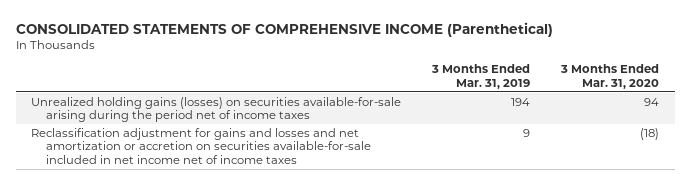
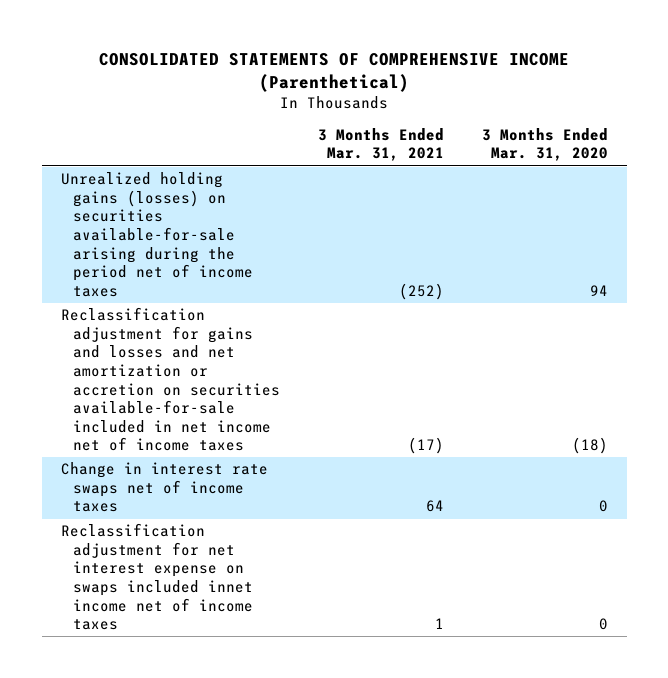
- | 3 Months Ended Mar. 31, 2019 | 3 Months Ended Mar. 31, 2020
+ | 3 Months Ended Mar. 31, 2021 | 3 Months Ended Mar. 31, 2020
+ Change in interest rate swaps net of income taxes | 64 | 0
+ Reclassification adjustment for net interest expense on swaps included innet income net of income taxes | 1 | 0

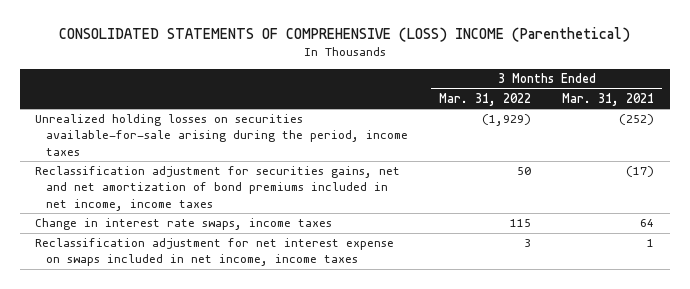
- CONSOLIDATED STATEMENTS OF COMPREHENSIVE INCOME (Parenthetical)
+ CONSOLIDATED STATEMENTS OF COMPREHENSIVE (LOSS) INCOME (Parenthetical)
- | 3 Months Ended Mar. 31, 2021 | 3 Months Ended Mar. 31, 2020
+ | 3 Months Ended Mar. 31, 2022 | 3 Months Ended Mar. 31, 2021
- Unrealized holding gains (losses) on securities available-for-sale arising during the period net of income taxes | (252) | 94
- Reclassification adjustment for gains and losses and net amortization or accretion on securities available-for-sale included in net income net of income taxes | (17) | (18)
- Change in interest rate swaps net of income taxes | 64 | 0
- Reclassification adjustment for net interest expense on swaps included innet income net of income taxes | 1 | 0
+ Unrealized holding losses on securities available-for-sale arising during the period, income taxes | (1,929) | (252)
+ Reclassification adjustment for securities gains, net and net amortization of bond premiums included in net income, income taxes | 50 | (17)
+ Change in interest rate swaps, income taxes | 115 | 64
+ Reclassification adjustment for net interest expense on swaps included in net income, income taxes | 3 | 1

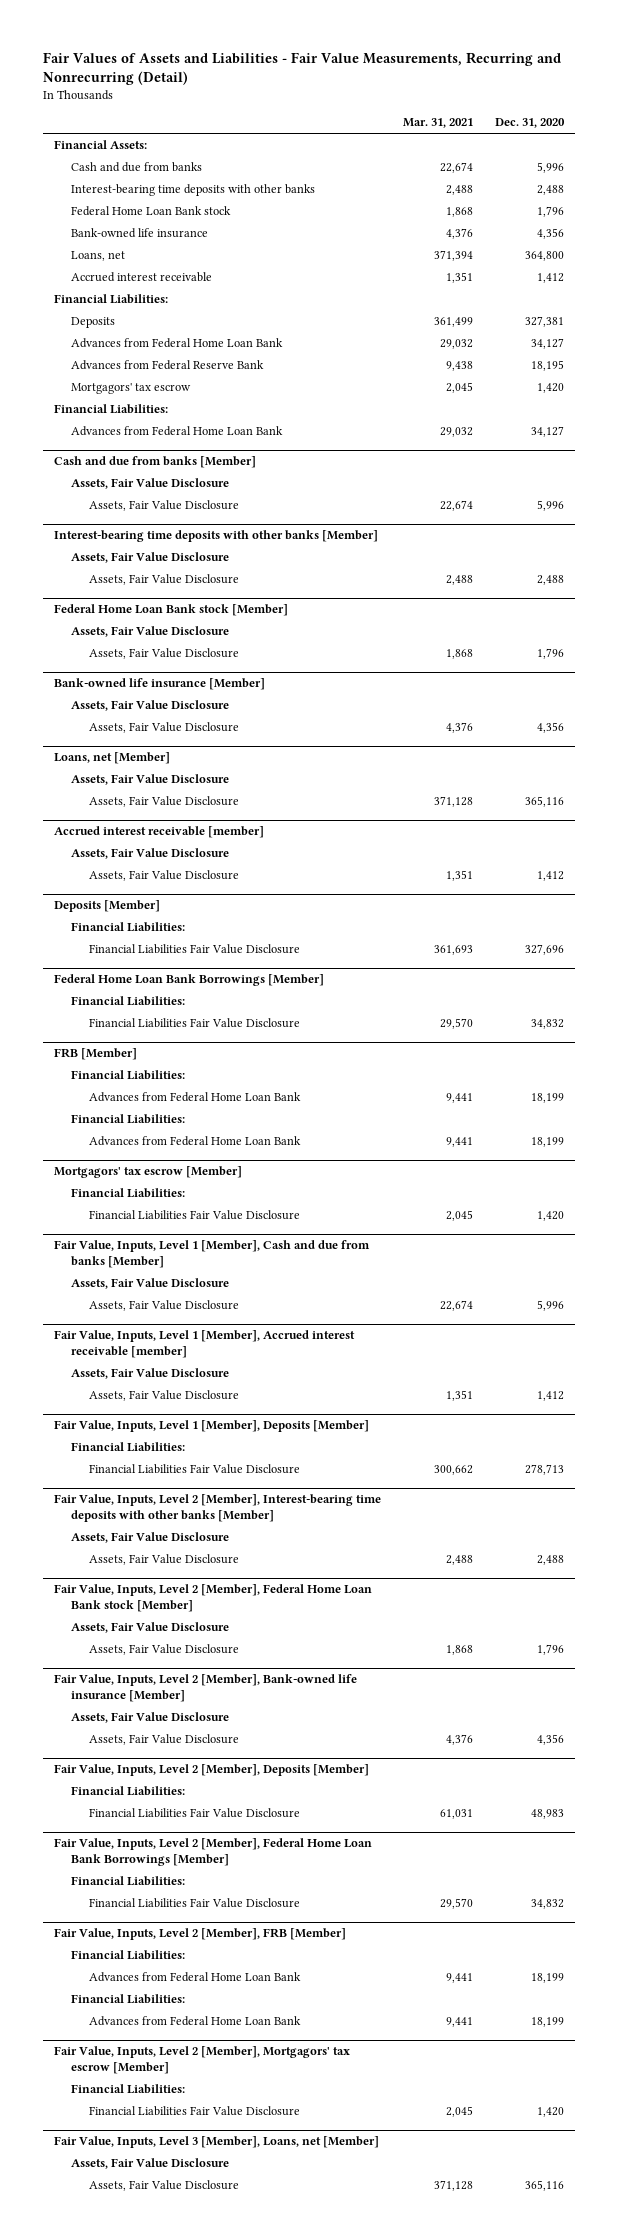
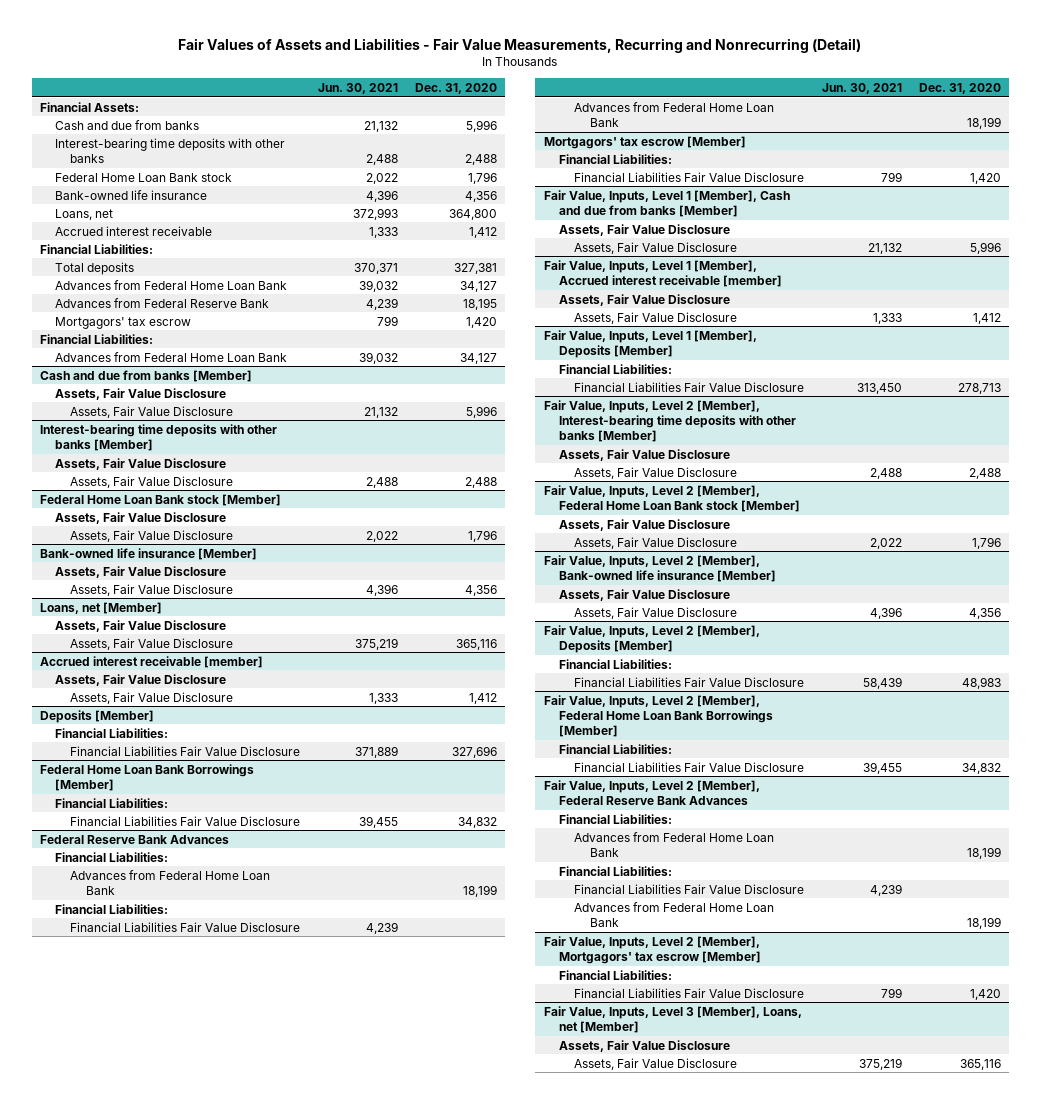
- | Mar. 31, 2021 | Dec. 31, 2020
+ | Jun. 30, 2021 | Dec. 31, 2020
- Deposits | 361,499 | 327,381
+ Total deposits | 370,371 | 327,381
- FRB [Member]
+ Federal Reserve Bank Advances
+ Financial Liabilities Fair Value Disclosure | 4,239 |
- Fair Value, Inputs, Level 2 [Member], FRB [Member]
+ Fair Value, Inputs, Level 2 [Member], Federal Reserve Bank Advances
+ Financial Liabilities Fair Value Disclosure | 4,239 |

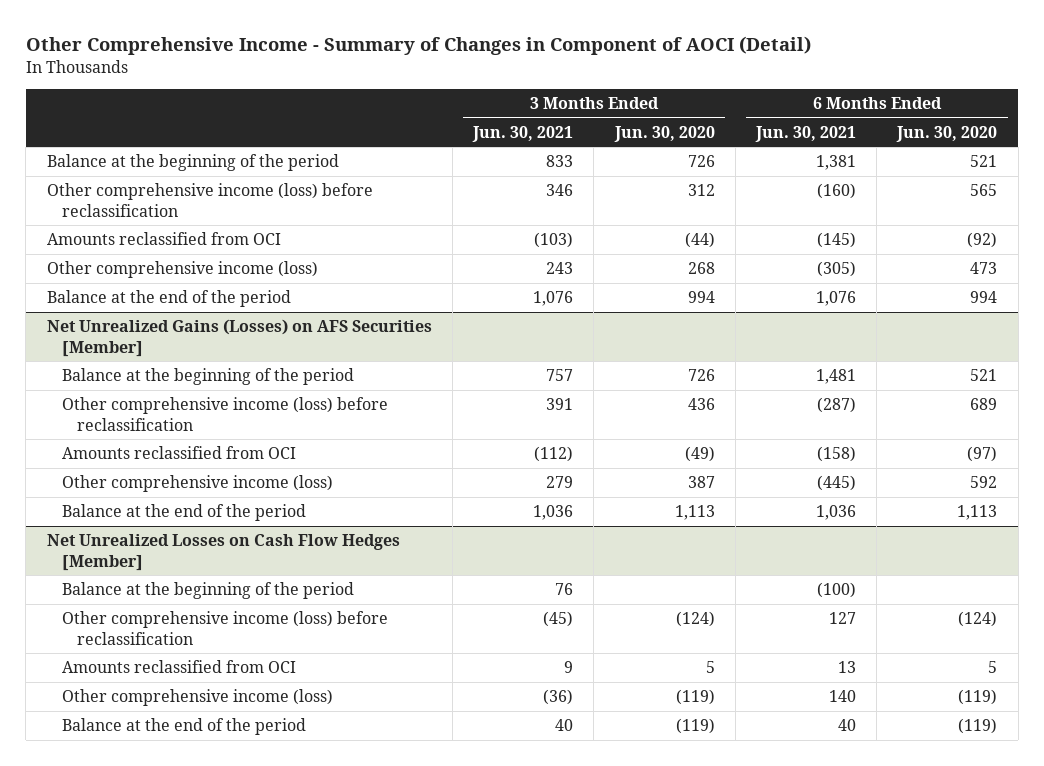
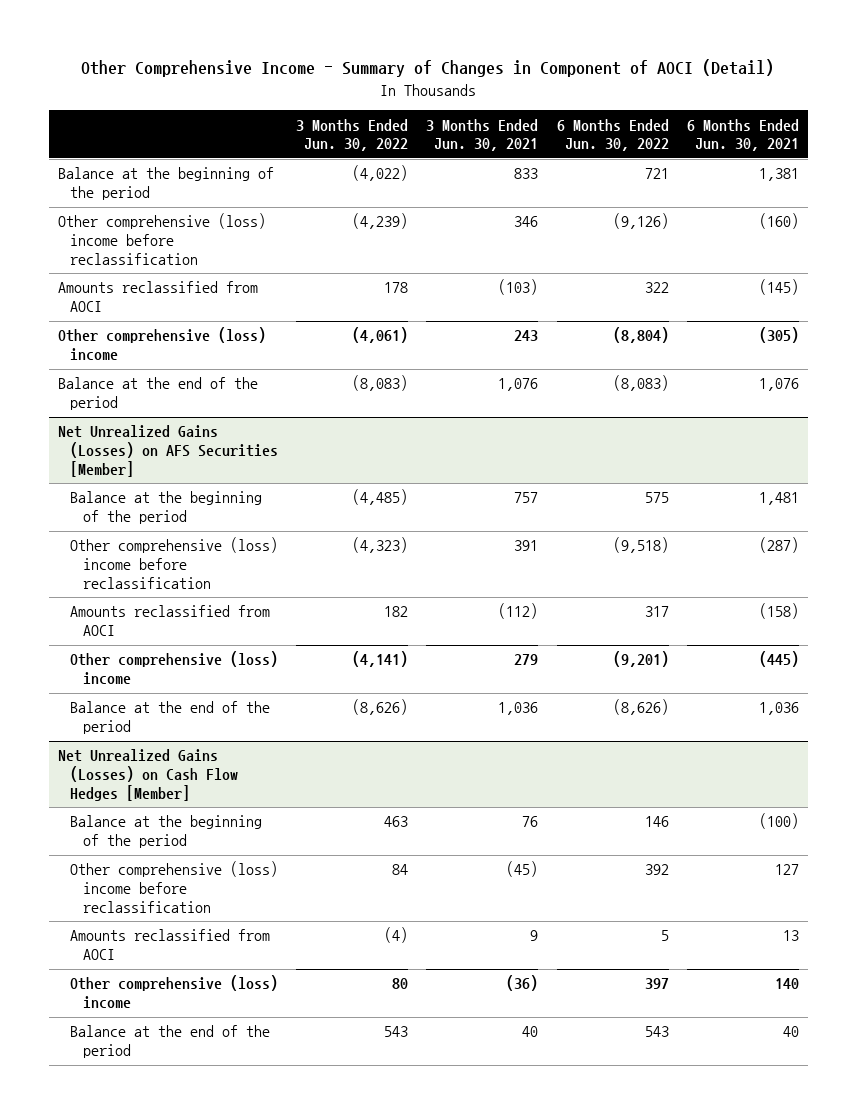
- | 3 Months Ended Jun. 30, 2021 | 3 Months Ended Jun. 30, 2020 | 6 Months Ended Jun. 30, 2021 | 6 Months Ended Jun. 30, 2020
+ | 3 Months Ended Jun. 30, 2022 | 3 Months Ended Jun. 30, 2021 | 6 Months Ended Jun. 30, 2022 | 6 Months Ended Jun. 30, 2021
- Other comprehensive income (loss) before reclassification | 346 | 312 | (160) | 565
- Amounts reclassified from OCI | (103) | (44) | (145) | (92)
- Other comprehensive income (loss) | 243 | 268 | (305) | 473
+ Other comprehensive (loss) income before reclassification | (4,239) | 346 | (9,126) | (160)
+ Amounts reclassified from AOCI | 178 | (103) | 322 | (145)
+ Other comprehensive (loss) income | (4,061) | 243 | (8,804) | (305)
@ Net Unrealized Gains (Losses) on AFS Securities [Member]
- Other comprehensive income (loss) before reclassification | 391 | 436 | (287) | 689
- Amounts reclassified from OCI | (112) | (49) | (158) | (97)
- Other comprehensive income (loss) | 279 | 387 | (445) | 592
+ Other comprehensive (loss) income before reclassification | (4,323) | 391 | (9,518) | (287)
+ Amounts reclassified from AOCI | 182 | (112) | 317 | (158)
+ Other comprehensive (loss) income | (4,141) | 279 | (9,201) | (445)
- Net Unrealized Losses on Cash Flow Hedges [Member]
+ Net Unrealized Gains (Losses) on Cash Flow Hedges [Member]
- Other comprehensive income (loss) before reclassification | (45) | (124) | 127 | (124)
- Amounts reclassified from OCI | 9 | 5 | 13 | 5
- Other comprehensive income (loss) | (36) | (119) | 140 | (119)
+ Other comprehensive (loss) income before reclassification | 84 | (45) | 392 | 127
+ Amounts reclassified from AOCI | (4) | 9 | 5 | 13
+ Other comprehensive (loss) income | 80 | (36) | 397 | 140

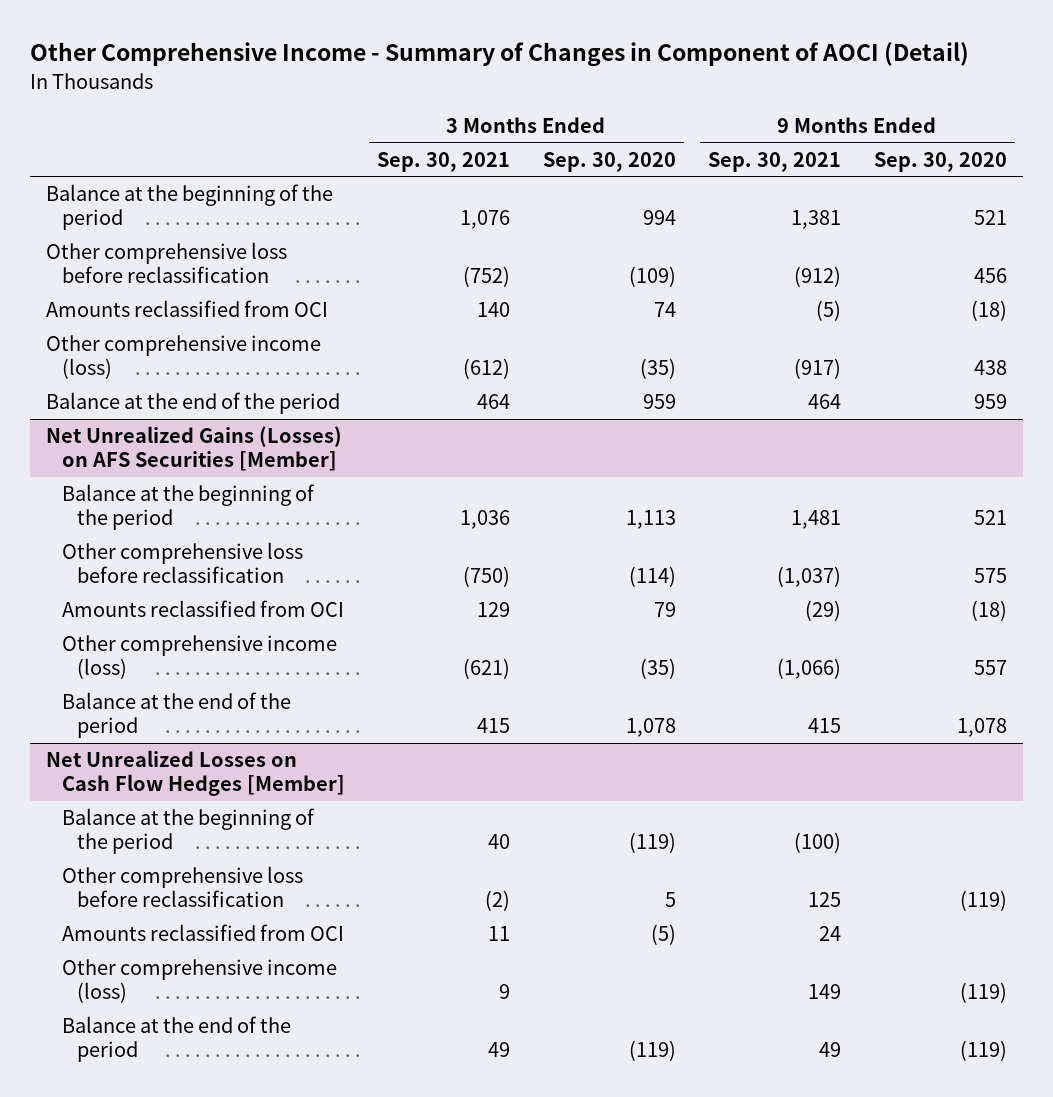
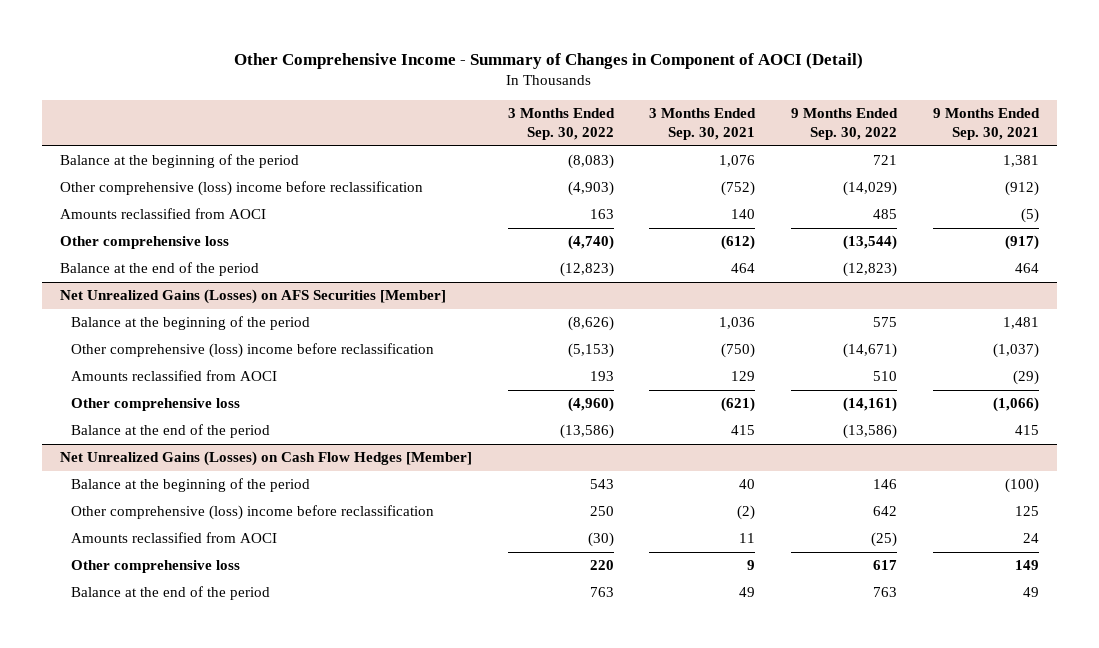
- | 3 Months Ended Sep. 30, 2021 | 3 Months Ended Sep. 30, 2020 | 9 Months Ended Sep. 30, 2021 | 9 Months Ended Sep. 30, 2020
+ | 3 Months Ended Sep. 30, 2022 | 3 Months Ended Sep. 30, 2021 | 9 Months Ended Sep. 30, 2022 | 9 Months Ended Sep. 30, 2021
- Other comprehensive loss before reclassification | (752) | (109) | (912) | 456
- Amounts reclassified from OCI | 140 | 74 | (5) | (18)
- Other comprehensive income (loss) | (612) | (35) | (917) | 438
+ Other comprehensive (loss) income before reclassification | (4,903) | (752) | (14,029) | (912)
+ Amounts reclassified from AOCI | 163 | 140 | 485 | (5)
+ Other comprehensive loss | (4,740) | (612) | (13,544) | (917)
@ Net Unrealized Gains (Losses) on AFS Securities [Member]
- Other comprehensive loss before reclassification | (750) | (114) | (1,037) | 575
- Amounts reclassified from OCI | 129 | 79 | (29) | (18)
- Other comprehensive income (loss) | (621) | (35) | (1,066) | 557
+ Other comprehensive (loss) income before reclassification | (5,153) | (750) | (14,671) | (1,037)
+ Amounts reclassified from AOCI | 193 | 129 | 510 | (29)
+ Other comprehensive loss | (4,960) | (621) | (14,161) | (1,066)
- Net Unrealized Losses on Cash Flow Hedges [Member]
+ Net Unrealized Gains (Losses) on Cash Flow Hedges [Member]
- Other comprehensive loss before reclassification | (2) | 5 | 125 | (119)
- Amounts reclassified from OCI | 11 | (5) | 24 |
- Other comprehensive income (loss) | 9 | | 149 | (119)
+ Other comprehensive (loss) income before reclassification | 250 | (2) | 642 | 125
+ Amounts reclassified from AOCI | (30) | 11 | (25) | 24
+ Other comprehensive loss | 220 | 9 | 617 | 149

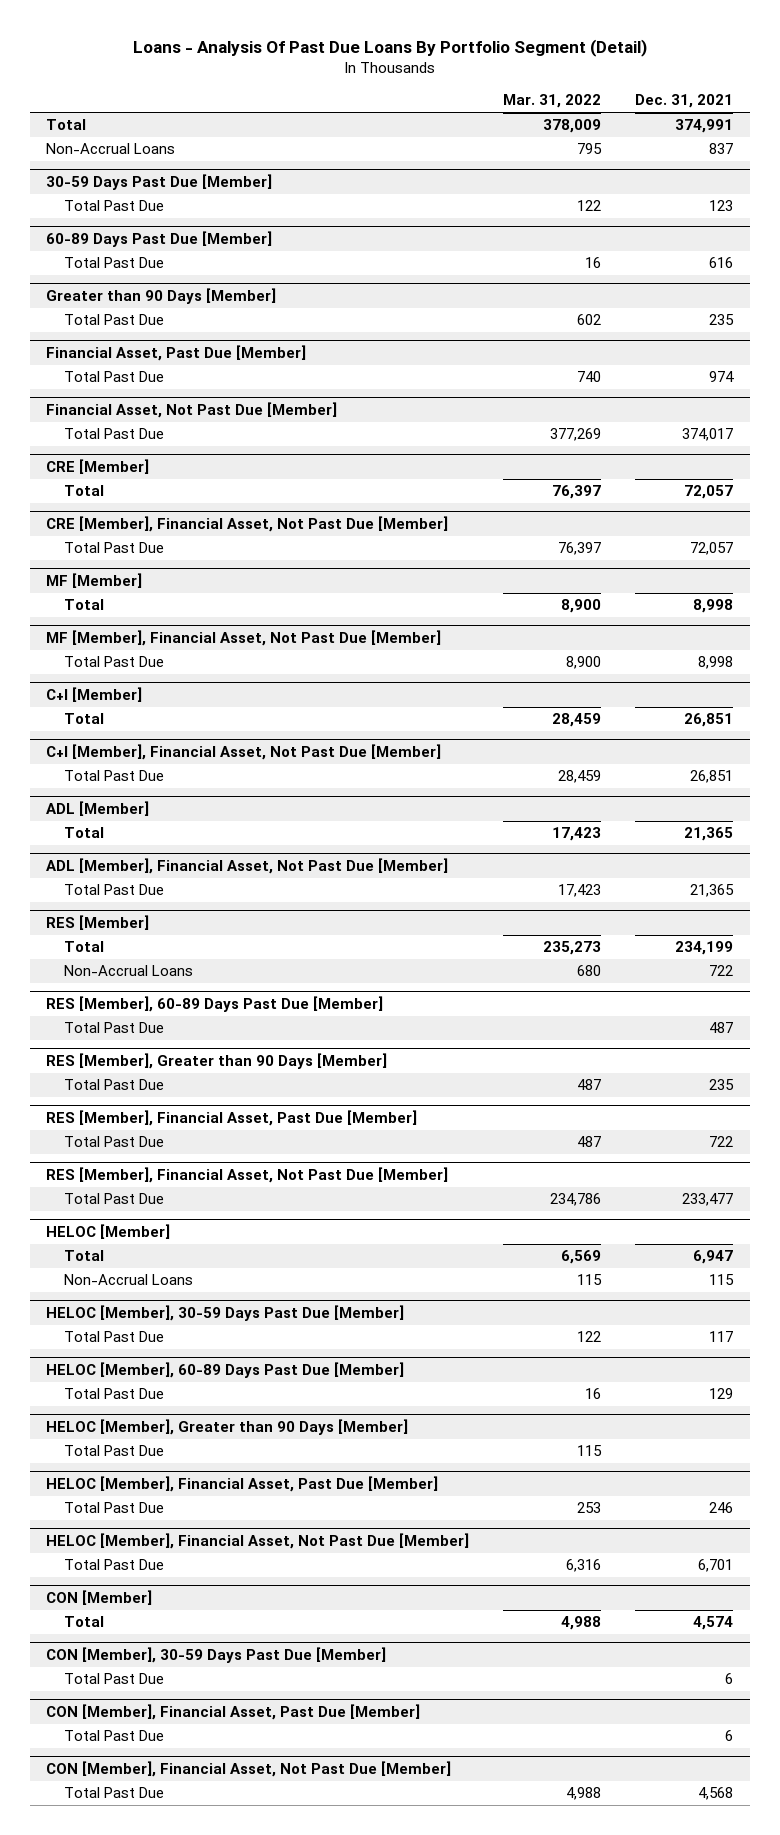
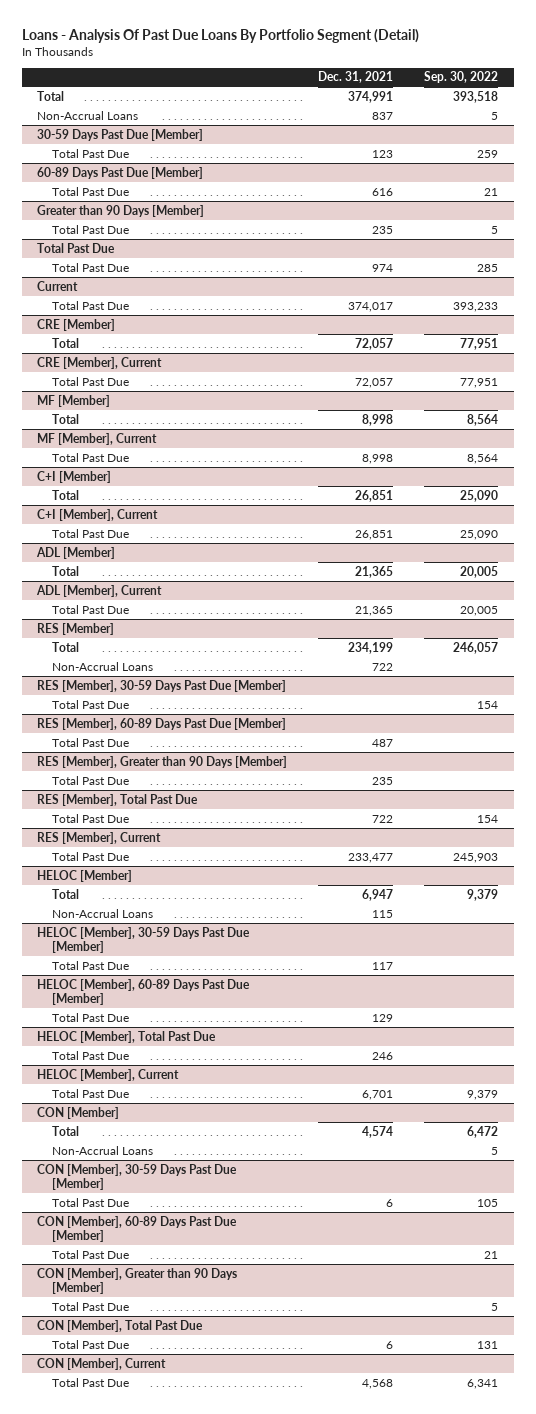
- | Mar. 31, 2022 | Dec. 31, 2021
+ | Dec. 31, 2021 | Sep. 30, 2022
- Financial Asset, Past Due [Member]
+ Total Past Due
- Financial Asset, Not Past Due [Member]
+ Current
- CRE [Member], Financial Asset, Not Past Due [Member]
+ CRE [Member], Current
- MF [Member], Financial Asset, Not Past Due [Member]
+ MF [Member], Current
- C+I [Member], Financial Asset, Not Past Due [Member]
+ C+I [Member], Current
- ADL [Member], Financial Asset, Not Past Due [Member]
+ ADL [Member], Current
+ RES [Member], 30-59 Days Past Due [Member]
+ Total Past Due | | 154
- RES [Member], Financial Asset, Past Due [Member]
+ RES [Member], Total Past Due
- RES [Member], Financial Asset, Not Past Due [Member]
+ RES [Member], Current
- HELOC [Member], Greater than 90 Days [Member]
- Total Past Due | 115 |
- HELOC [Member], Financial Asset, Past Due [Member]
+ HELOC [Member], Total Past Due
- HELOC [Member], Financial Asset, Not Past Due [Member]
+ HELOC [Member], Current
@ CON [Member]
+ Non-Accrual Loans | | 5
- CON [Member], Financial Asset, Past Due [Member]
+ CON [Member], 60-89 Days Past Due [Member]
+ Total Past Due | | 21
+ CON [Member], Greater than 90 Days [Member]
+ Total Past Due | | 5
+ CON [Member], Total Past Due
- CON [Member], Financial Asset, Not Past Due [Member]
+ CON [Member], Current

